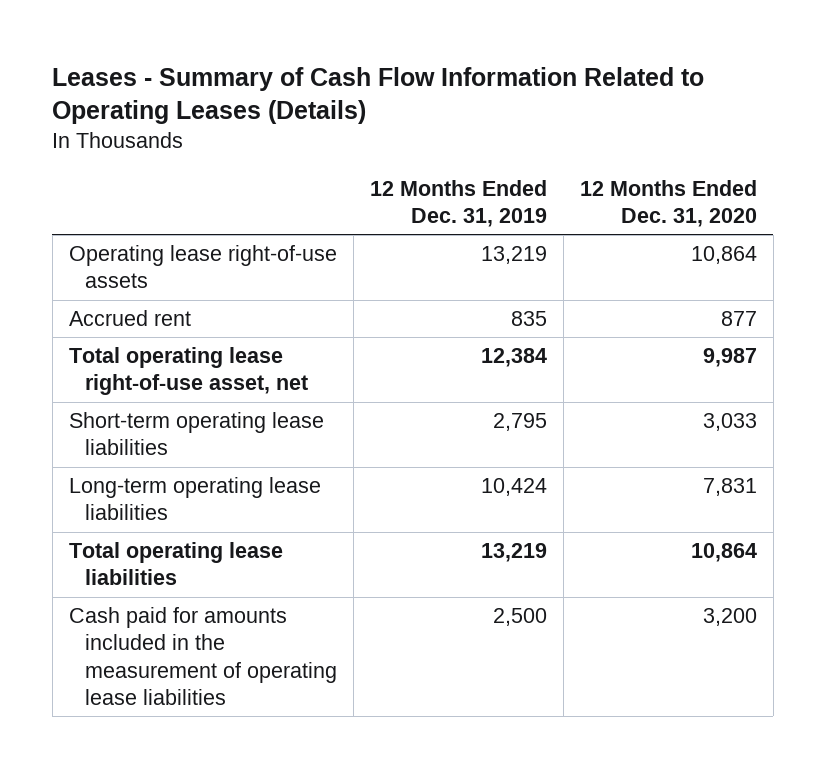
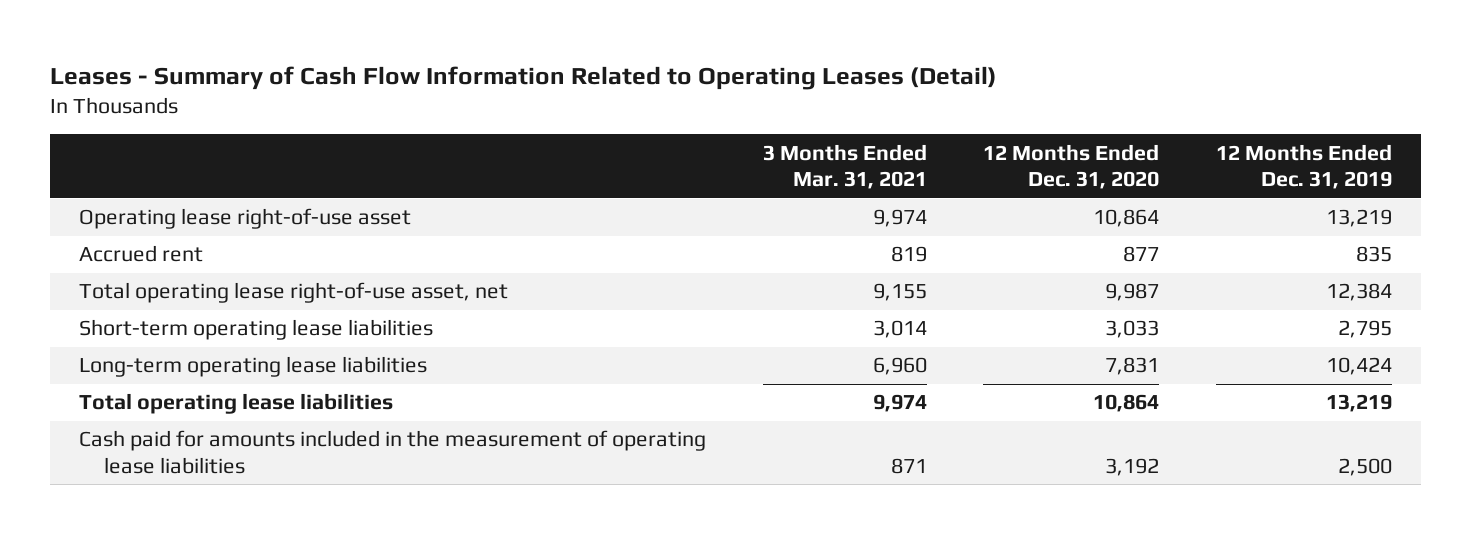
- Leases - Summary of Cash Flow Information Related to Operating Leases (Details)
+ Leases - Summary of Cash Flow Information Related to Operating Leases (Detail)
- | 12 Months Ended Dec. 31, 2019 | 12 Months Ended Dec. 31, 2020
+ | 3 Months Ended Mar. 31, 2021 | 12 Months Ended Dec. 31, 2020 | 12 Months Ended Dec. 31, 2019
- Operating lease right-of-use assets | 13,219 | 10,864
+ Operating lease right-of-use asset | 9,974 | 10,864 | 13,219
- Cash paid for amounts included in the measurement of operating lease liabilities | 2,500 | 3,200
+ Cash paid for amounts included in the measurement of operating lease liabilities | 871 | 3,192 | 2,500

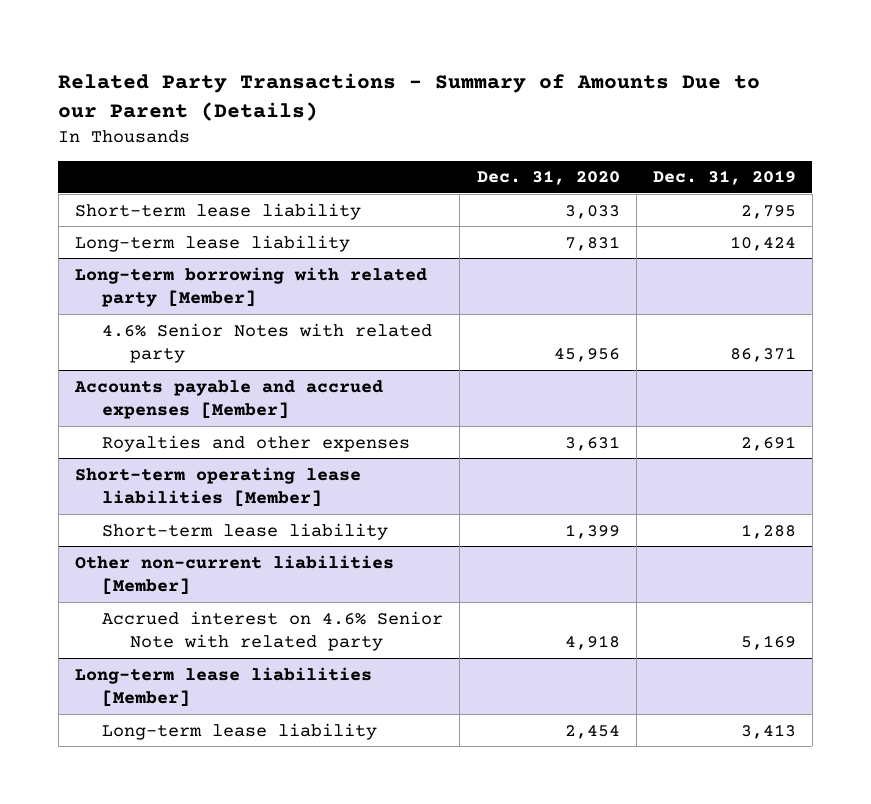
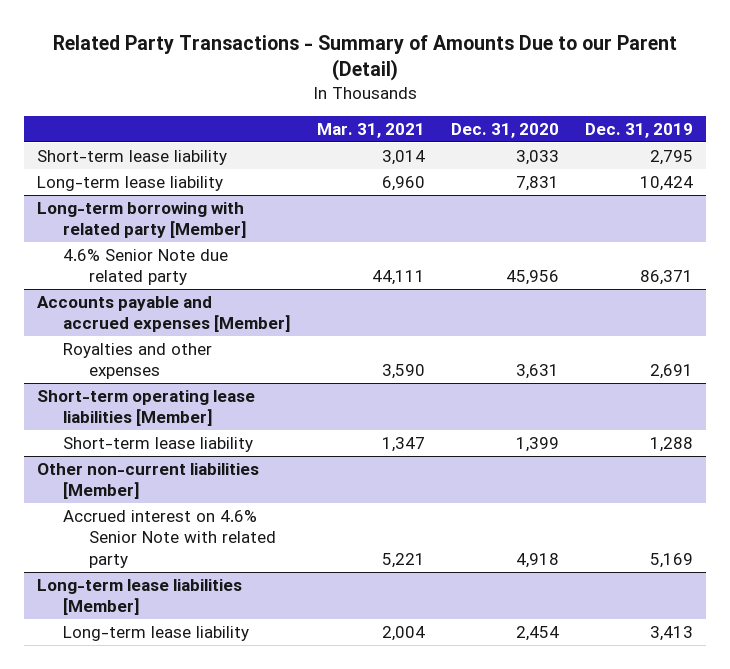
- Related Party Transactions - Summary of Amounts Due to our Parent (Details)
+ Related Party Transactions - Summary of Amounts Due to our Parent (Detail)
- | Dec. 31, 2020 | Dec. 31, 2019
+ | Mar. 31, 2021 | Dec. 31, 2020 | Dec. 31, 2019
@ Long-term borrowing with related party [Member]
- 4.6% Senior Notes with related party | 45,956 | 86,371
+ 4.6% Senior Note due related party | 44,111 | 45,956 | 86,371

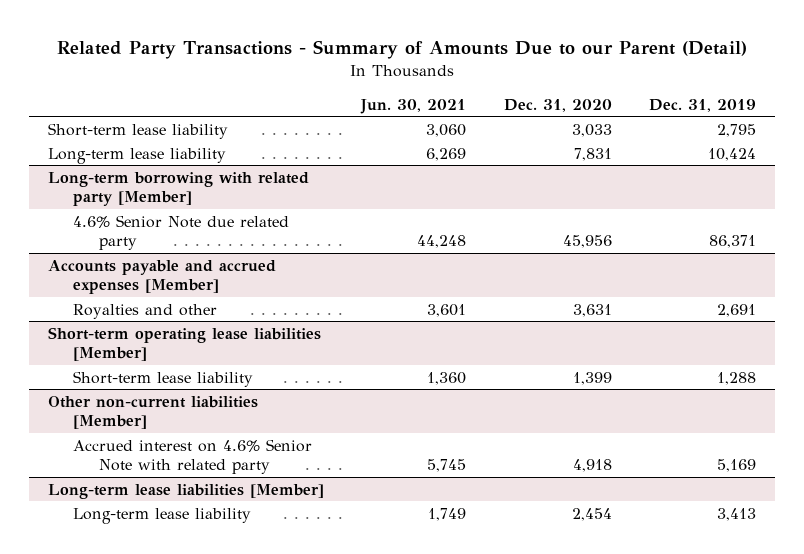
- | Mar. 31, 2021 | Dec. 31, 2020 | Dec. 31, 2019
+ | Jun. 30, 2021 | Dec. 31, 2020 | Dec. 31, 2019
@ Accounts payable and accrued expenses [Member]
- Royalties and other expenses | 3,590 | 3,631 | 2,691
+ Royalties and other | 3,601 | 3,631 | 2,691

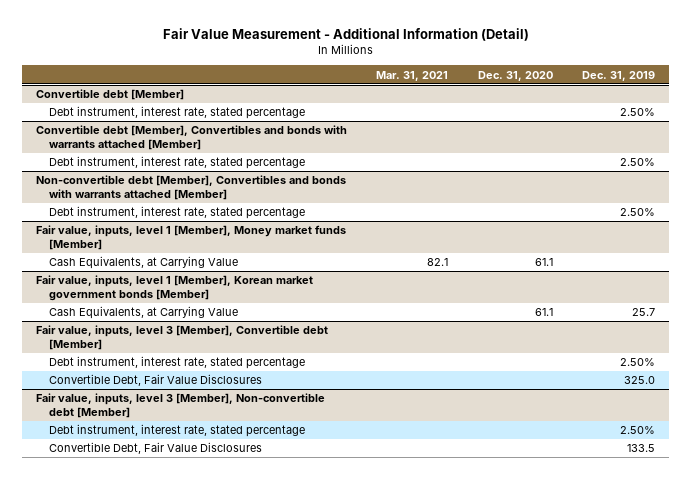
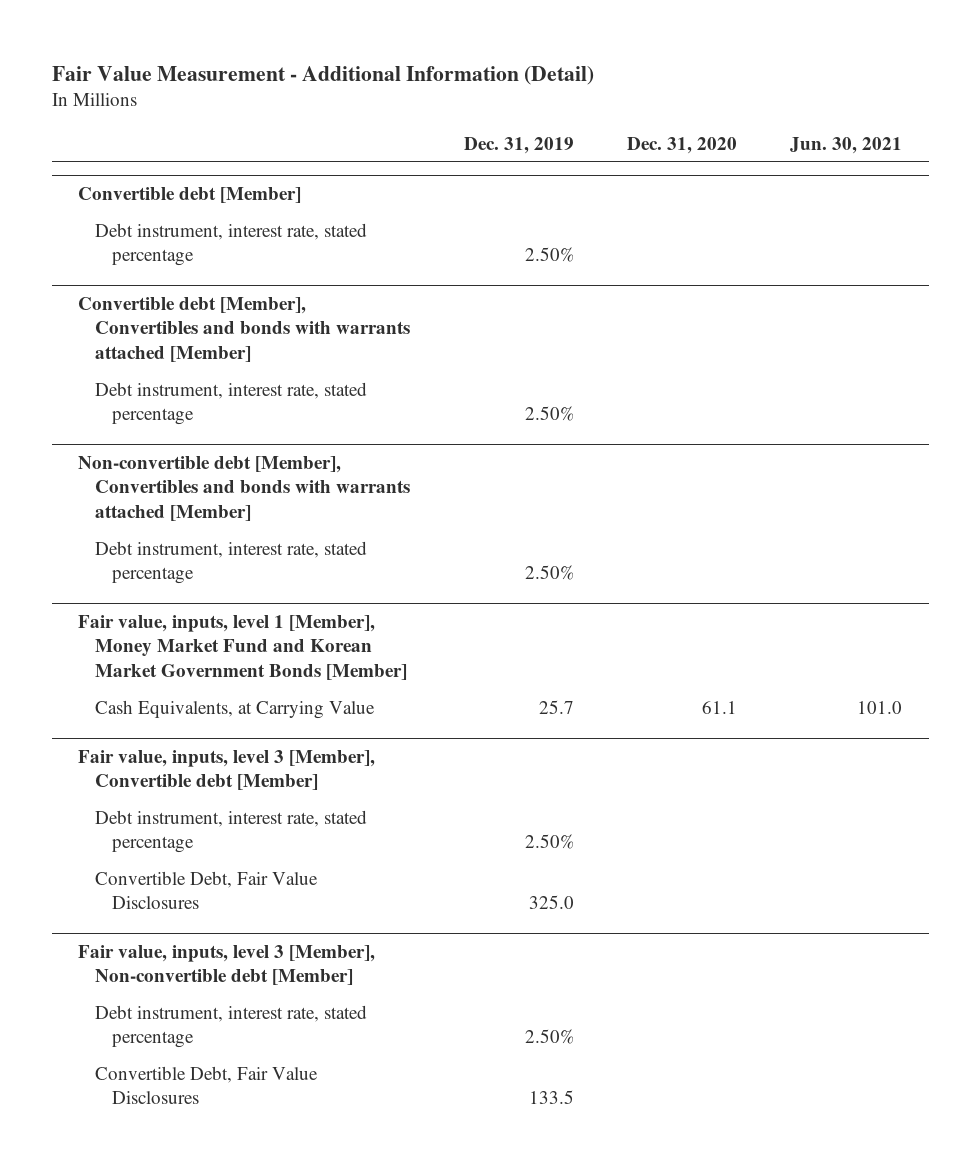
- | Mar. 31, 2021 | Dec. 31, 2020 | Dec. 31, 2019
+ | Dec. 31, 2019 | Dec. 31, 2020 | Jun. 30, 2021
- Fair value, inputs, level 1 [Member], Money market funds [Member]
- Cash Equivalents, at Carrying Value | 82.1 | 61.1 |
- Fair value, inputs, level 1 [Member], Korean market government bonds [Member]
+ Fair value, inputs, level 1 [Member], Money Market Fund and Korean Market Government Bonds [Member]

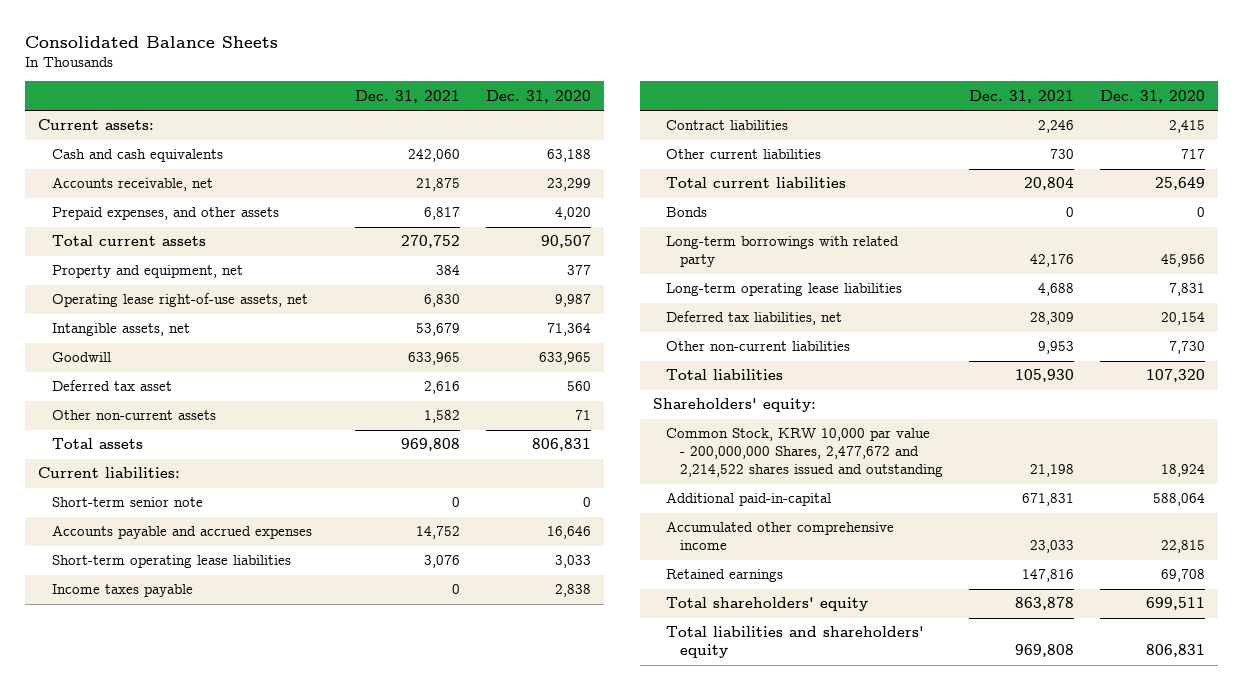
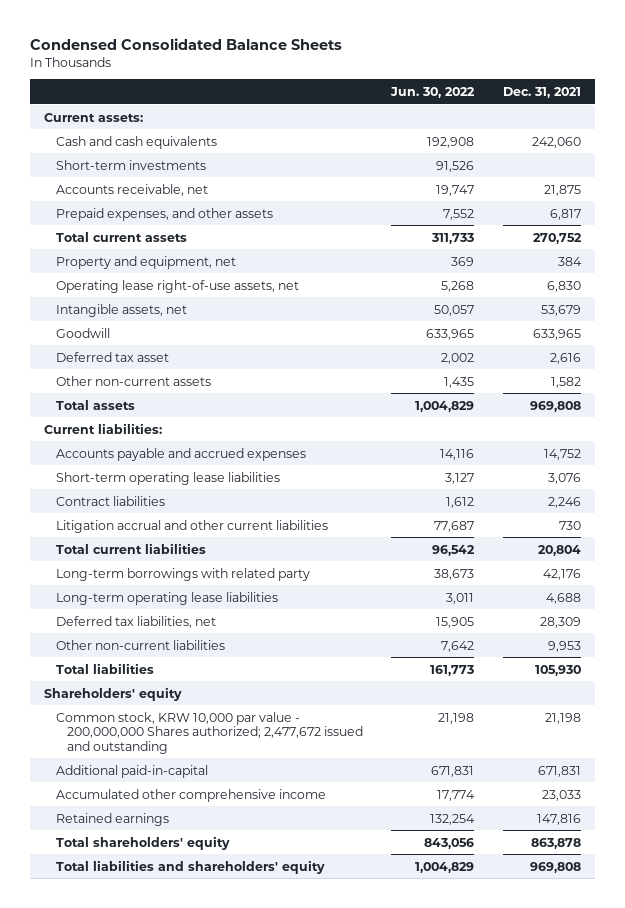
- Consolidated Balance Sheets
+ Condensed Consolidated Balance Sheets
- | Dec. 31, 2021 | Dec. 31, 2020
+ | Jun. 30, 2022 | Dec. 31, 2021
+ Short-term investments | 91,526 |
- Short-term senior note | 0 | 0
- Income taxes payable | 0 | 2,838
- Other current liabilities | 730 | 717
+ Litigation accrual and other current liabilities | 77,687 | 730
- Bonds | 0 | 0
- Shareholders' equity:
- Common Stock, KRW 10,000 par value - 200,000,000 Shares, 2,477,672 and 2,214,522 shares issued and outstanding | 21,198 | 18,924
+ Shareholders' equity
+ Common stock, KRW 10,000 par value - 200,000,000 Shares authorized; 2,477,672 issued and outstanding | 21,198 | 21,198

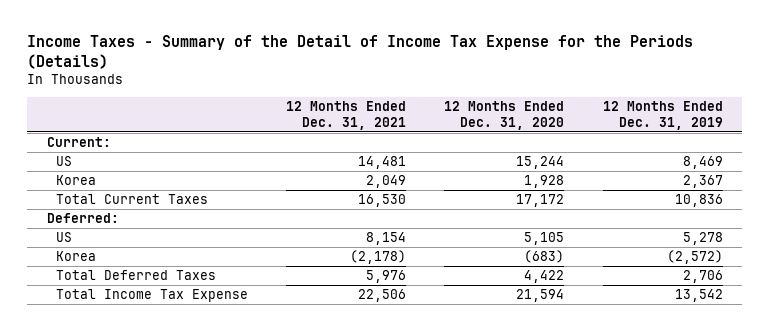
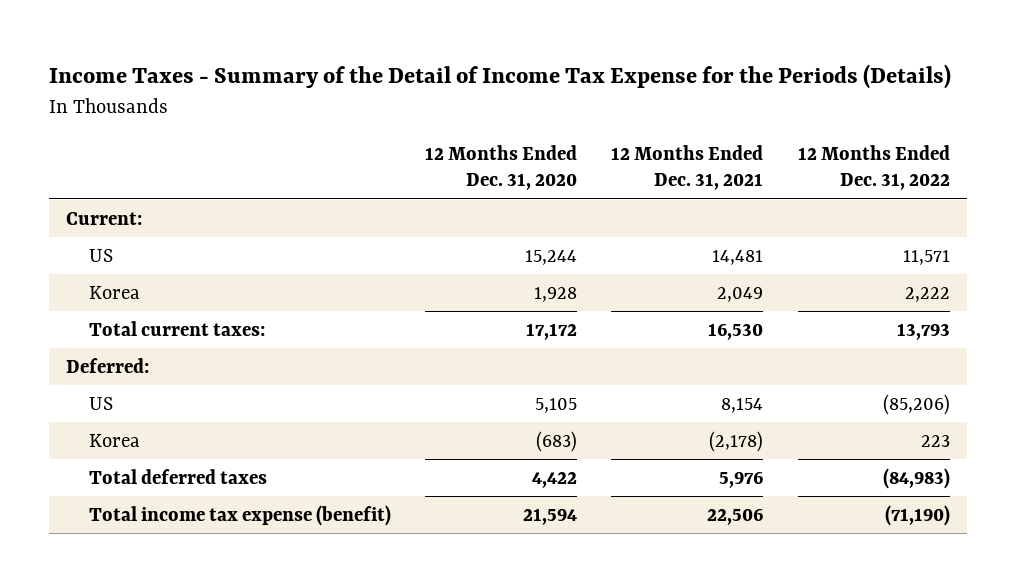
- | 12 Months Ended Dec. 31, 2021 | 12 Months Ended Dec. 31, 2020 | 12 Months Ended Dec. 31, 2019
+ | 12 Months Ended Dec. 31, 2020 | 12 Months Ended Dec. 31, 2021 | 12 Months Ended Dec. 31, 2022
- Total Current Taxes | 16,530 | 17,172 | 10,836
+ Total current taxes: | 17,172 | 16,530 | 13,793
- Total Deferred Taxes | 5,976 | 4,422 | 2,706
- Total Income Tax Expense | 22,506 | 21,594 | 13,542
+ Total deferred taxes | 4,422 | 5,976 | (84,983)
+ Total income tax expense (benefit) | 21,594 | 22,506 | (71,190)

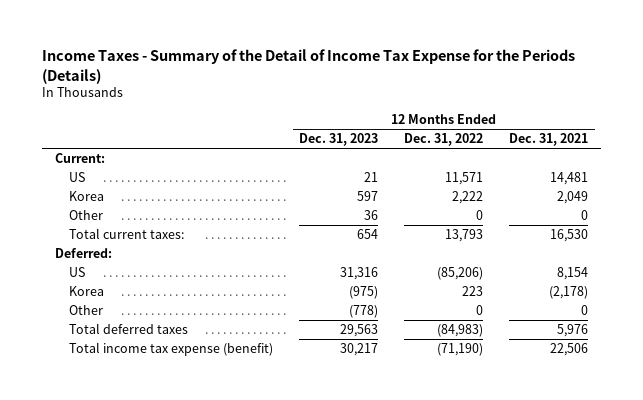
- | 12 Months Ended Dec. 31, 2020 | 12 Months Ended Dec. 31, 2021 | 12 Months Ended Dec. 31, 2022
+ | 12 Months Ended Dec. 31, 2023 | 12 Months Ended Dec. 31, 2022 | 12 Months Ended Dec. 31, 2021
+ Other | 36 | 0 | 0
+ Other | (778) | 0 | 0

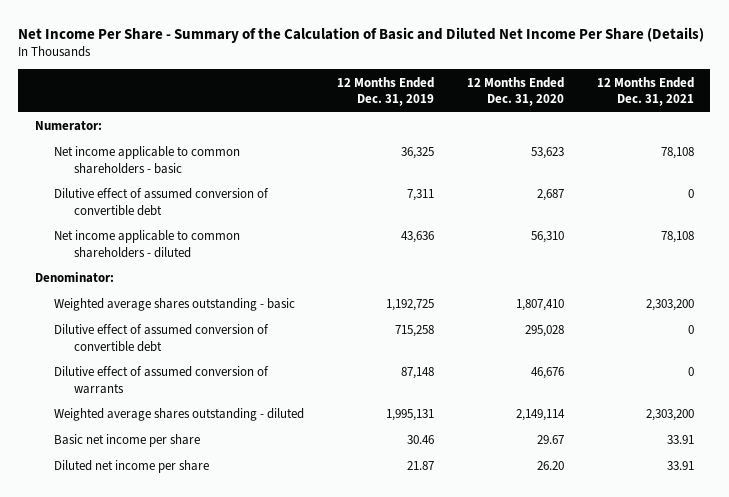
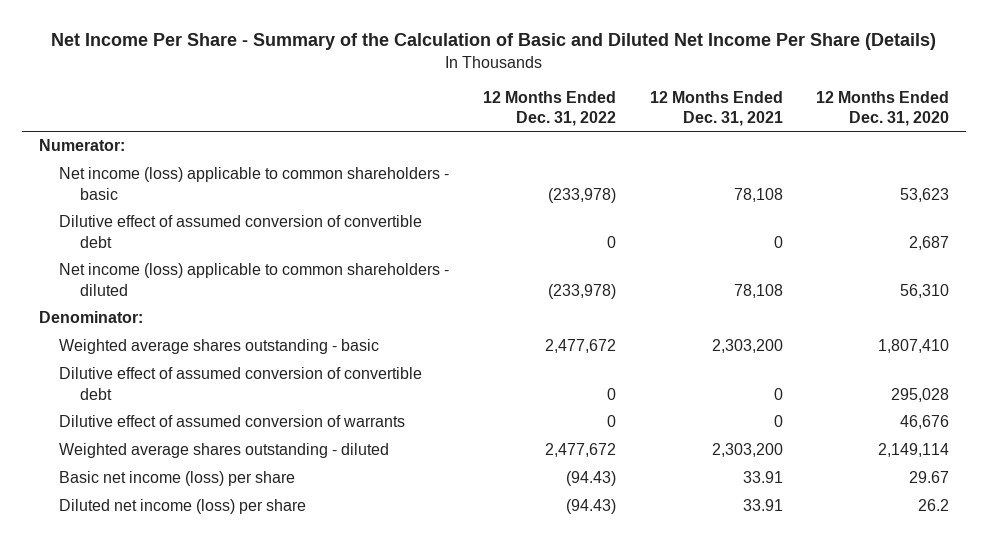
- | 12 Months Ended Dec. 31, 2019 | 12 Months Ended Dec. 31, 2020 | 12 Months Ended Dec. 31, 2021
+ | 12 Months Ended Dec. 31, 2022 | 12 Months Ended Dec. 31, 2021 | 12 Months Ended Dec. 31, 2020
- Net income applicable to common shareholders - basic | 36,325 | 53,623 | 78,108
+ Net income (loss) applicable to common shareholders - basic | (233,978) | 78,108 | 53,623
- Net income applicable to common shareholders - diluted | 43,636 | 56,310 | 78,108
+ Net income (loss) applicable to common shareholders - diluted | (233,978) | 78,108 | 56,310
- Basic net income per share | 30.46 | 29.67 | 33.91
- Diluted net income per share | 21.87 | 26.20 | 33.91
+ Basic net income (loss) per share | (94.43) | 33.91 | 29.67
+ Diluted net income (loss) per share | (94.43) | 33.91 | 26.2

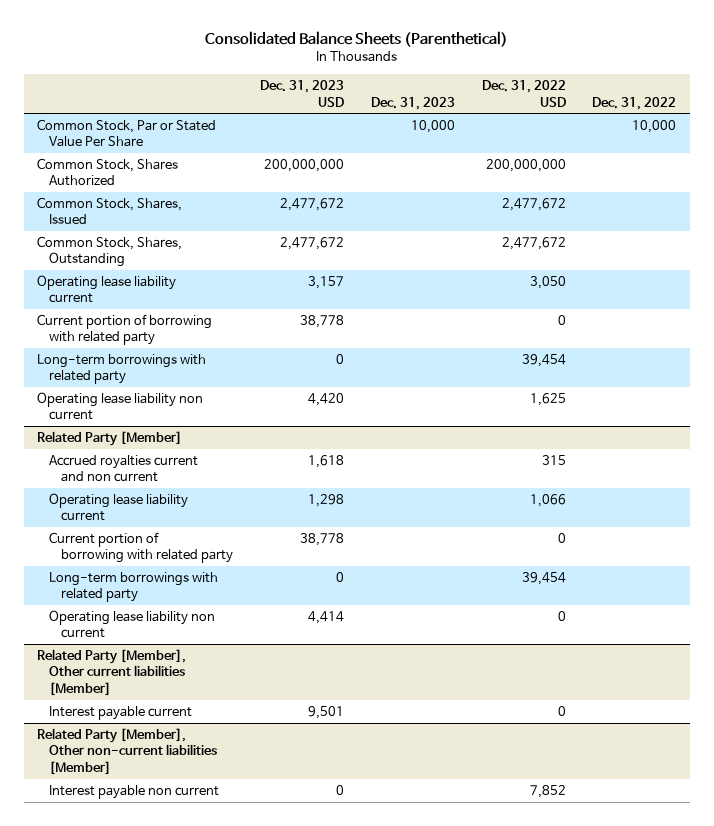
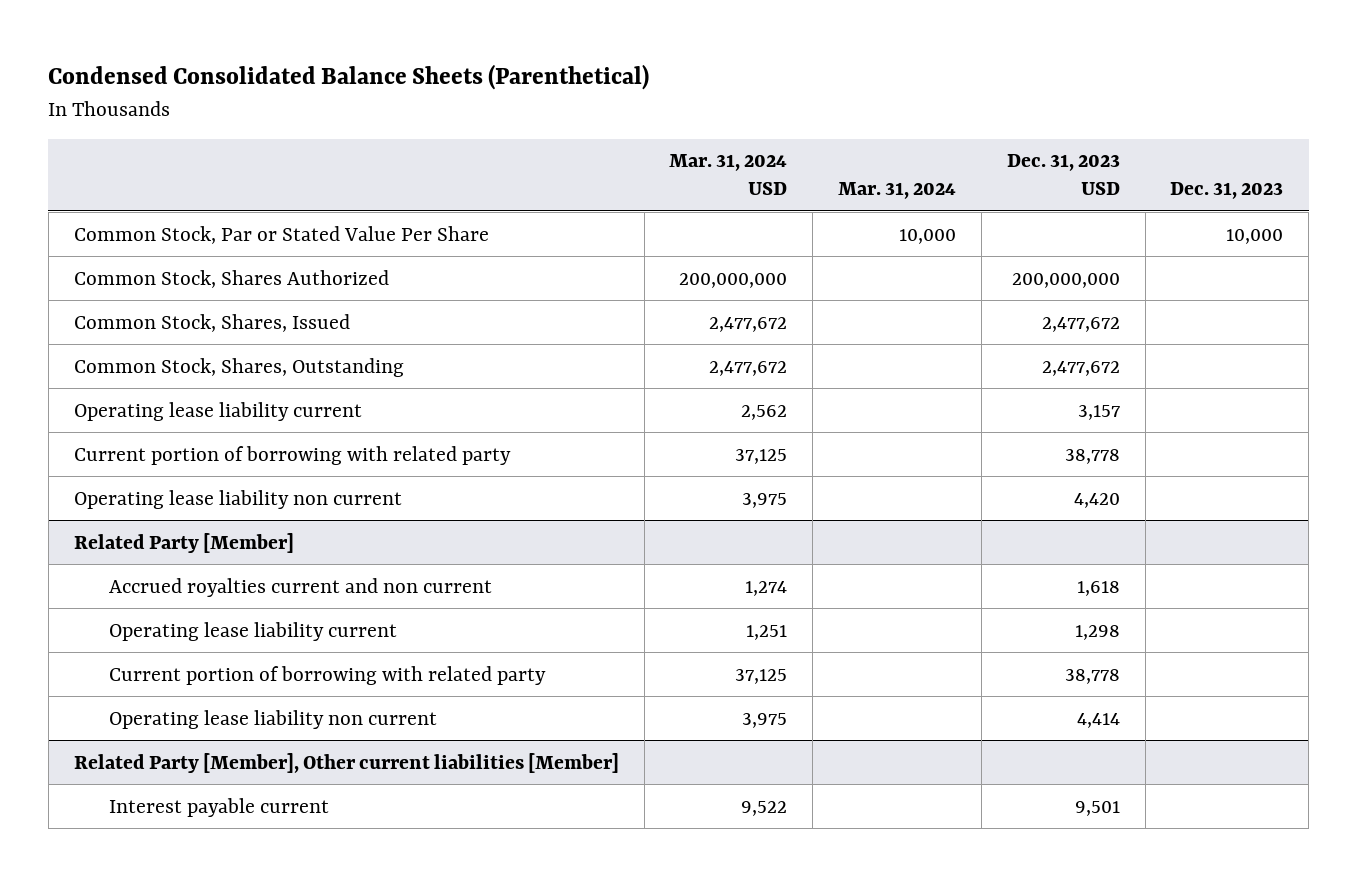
- Consolidated Balance Sheets (Parenthetical)
+ Condensed Consolidated Balance Sheets (Parenthetical)
- | Dec. 31, 2023 USD | Dec. 31, 2023 | Dec. 31, 2022 USD | Dec. 31, 2022
+ | Mar. 31, 2024 USD | Mar. 31, 2024 | Dec. 31, 2023 USD | Dec. 31, 2023
- Long-term borrowings with related party | 0 | | 39,454 |
@ Related Party [Member]
- Long-term borrowings with related party | 0 | | 39,454 |
- Related Party [Member], Other non-current liabilities [Member]
- Interest payable non current | 0 | | 7,852 |

